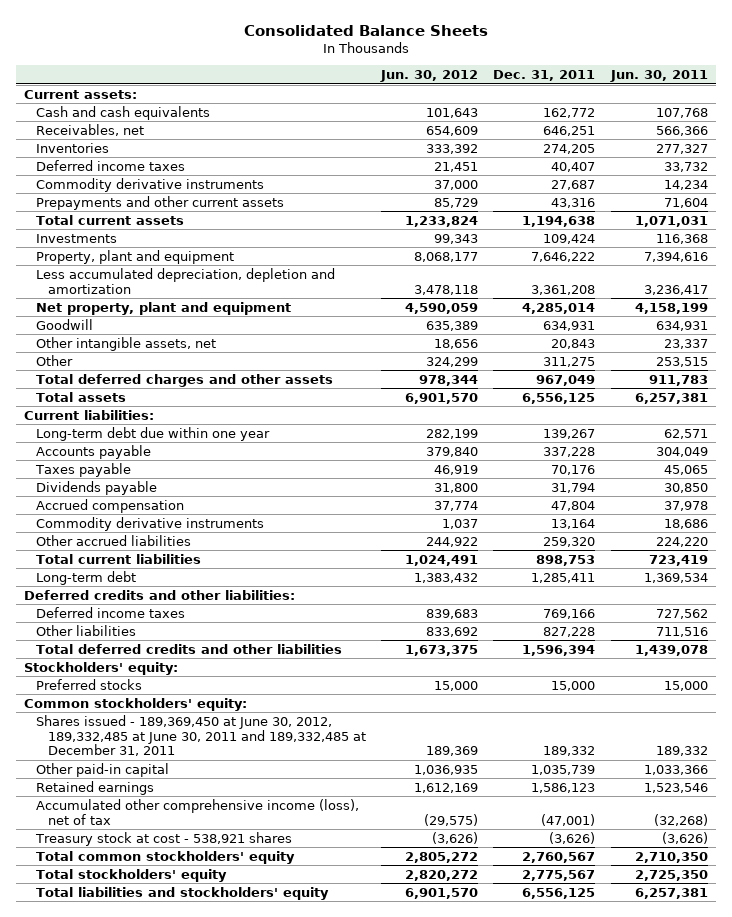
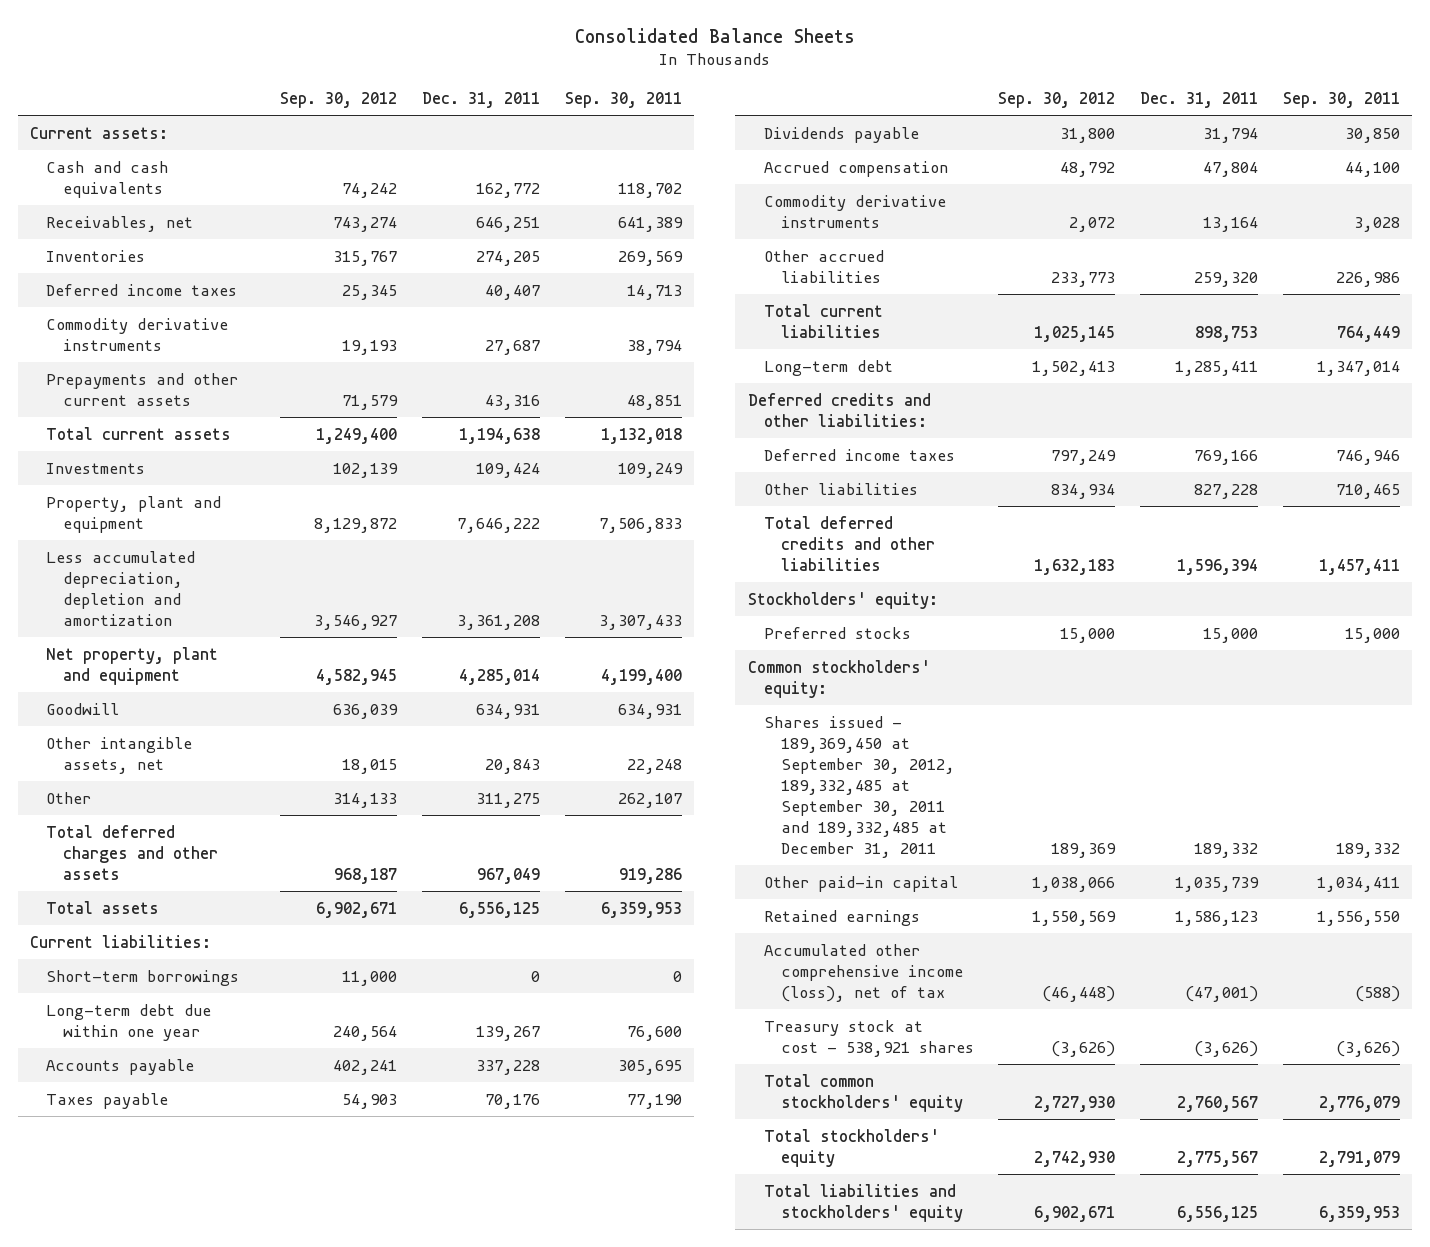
- | Jun. 30, 2012 | Dec. 31, 2011 | Jun. 30, 2011
+ | Sep. 30, 2012 | Dec. 31, 2011 | Sep. 30, 2011
+ Short-term borrowings | 11,000 | 0 | 0
- Shares issued - 189,369,450 at June 30, 2012, 189,332,485 at June 30, 2011 and 189,332,485 at December 31, 2011 | 189,369 | 189,332 | 189,332
+ Shares issued - 189,369,450 at September 30, 2012, 189,332,485 at September 30, 2011 and 189,332,485 at December 31, 2011 | 189,369 | 189,332 | 189,332

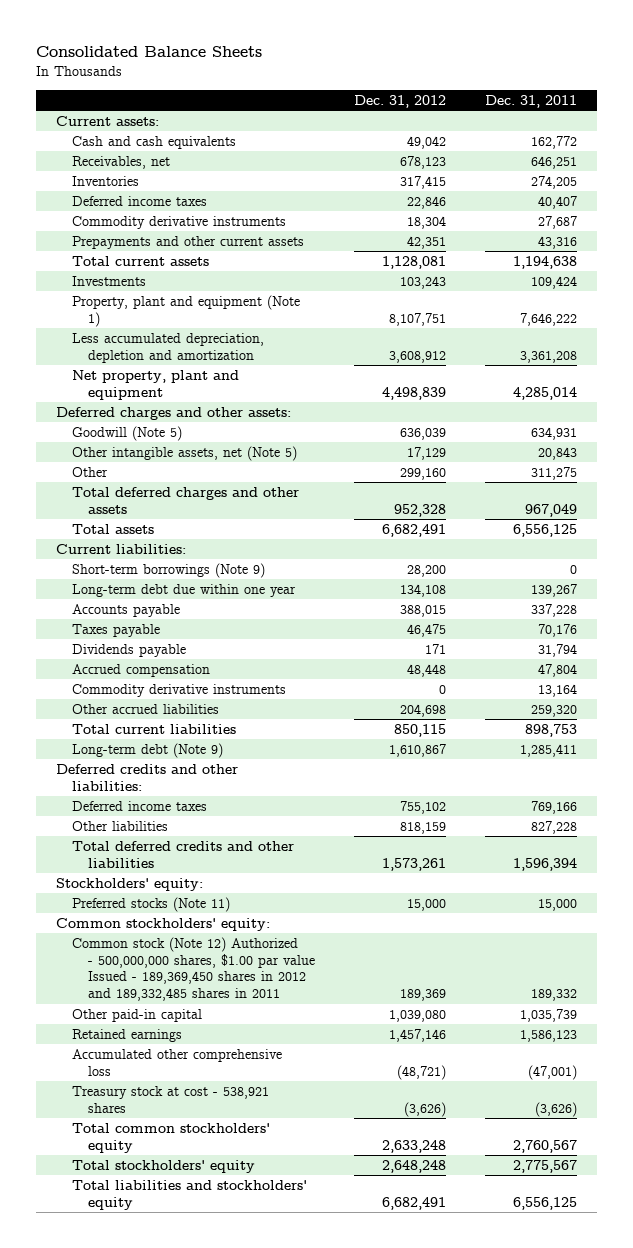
- | Sep. 30, 2012 | Dec. 31, 2011 | Sep. 30, 2011
+ | Dec. 31, 2012 | Dec. 31, 2011
- Property, plant and equipment | 8,129,872 | 7,646,222 | 7,506,833
+ Property, plant and equipment (Note 1) | 8,107,751 | 7,646,222
- Goodwill | 636,039 | 634,931 | 634,931
- Other intangible assets, net | 18,015 | 20,843 | 22,248
+ Deferred charges and other assets:
+ Goodwill (Note 5) | 636,039 | 634,931
+ Other intangible assets, net (Note 5) | 17,129 | 20,843
- Short-term borrowings | 11,000 | 0 | 0
+ Short-term borrowings (Note 9) | 28,200 | 0
- Long-term debt | 1,502,413 | 1,285,411 | 1,347,014
+ Long-term debt (Note 9) | 1,610,867 | 1,285,411
- Preferred stocks | 15,000 | 15,000 | 15,000
+ Preferred stocks (Note 11) | 15,000 | 15,000
- Shares issued - 189,369,450 at September 30, 2012, 189,332,485 at September 30, 2011 and 189,332,485 at December 31, 2011 | 189,369 | 189,332 | 189,332
+ Common stock (Note 12) Authorized - 500,000,000 shares, $1.00 par value Issued - 189,369,450 shares in 2012 and 189,332,485 shares in 2011 | 189,369 | 189,332
- Accumulated other comprehensive income (loss), net of tax | (46,448) | (47,001) | (588)
+ Accumulated other comprehensive loss | (48,721) | (47,001)

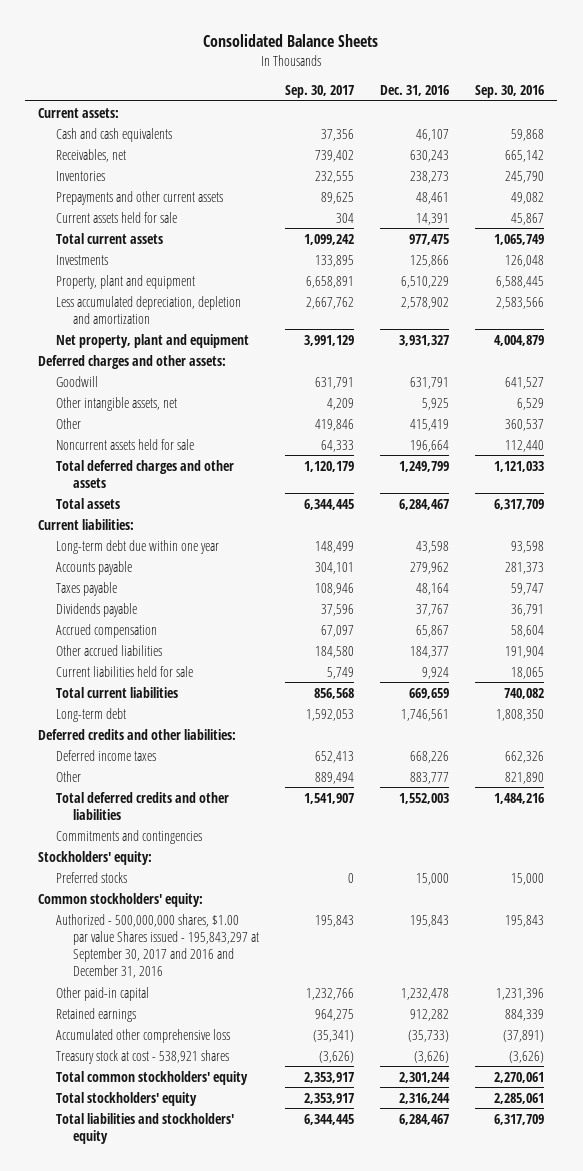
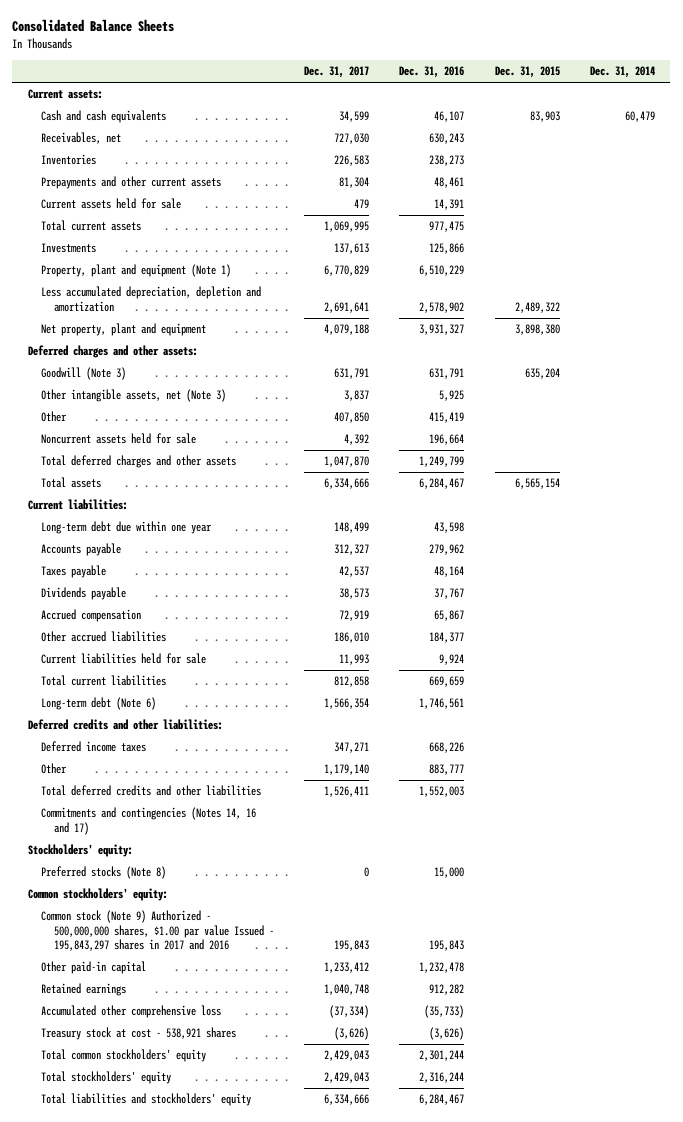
- | Sep. 30, 2017 | Dec. 31, 2016 | Sep. 30, 2016
+ | Dec. 31, 2017 | Dec. 31, 2016 | Dec. 31, 2015 | Dec. 31, 2014
- Property, plant and equipment | 6,658,891 | 6,510,229 | 6,588,445
+ Property, plant and equipment (Note 1) | 6,770,829 | 6,510,229 | |
- Goodwill | 631,791 | 631,791 | 641,527
- Other intangible assets, net | 4,209 | 5,925 | 6,529
+ Goodwill (Note 3) | 631,791 | 631,791 | 635,204 |
+ Other intangible assets, net (Note 3) | 3,837 | 5,925 | |
- Long-term debt | 1,592,053 | 1,746,561 | 1,808,350
+ Long-term debt (Note 6) | 1,566,354 | 1,746,561 | |
- Commitments and contingencies
+ Commitments and contingencies (Notes 14, 16 and 17)
- Preferred stocks | 0 | 15,000 | 15,000
+ Preferred stocks (Note 8) | 0 | 15,000 | |
- Authorized - 500,000,000 shares, $1.00 par value Shares issued - 195,843,297 at September 30, 2017 and 2016 and December 31, 2016 | 195,843 | 195,843 | 195,843
+ Common stock (Note 9) Authorized - 500,000,000 shares, $1.00 par value Issued - 195,843,297 shares in 2017 and 2016 | 195,843 | 195,843 | |

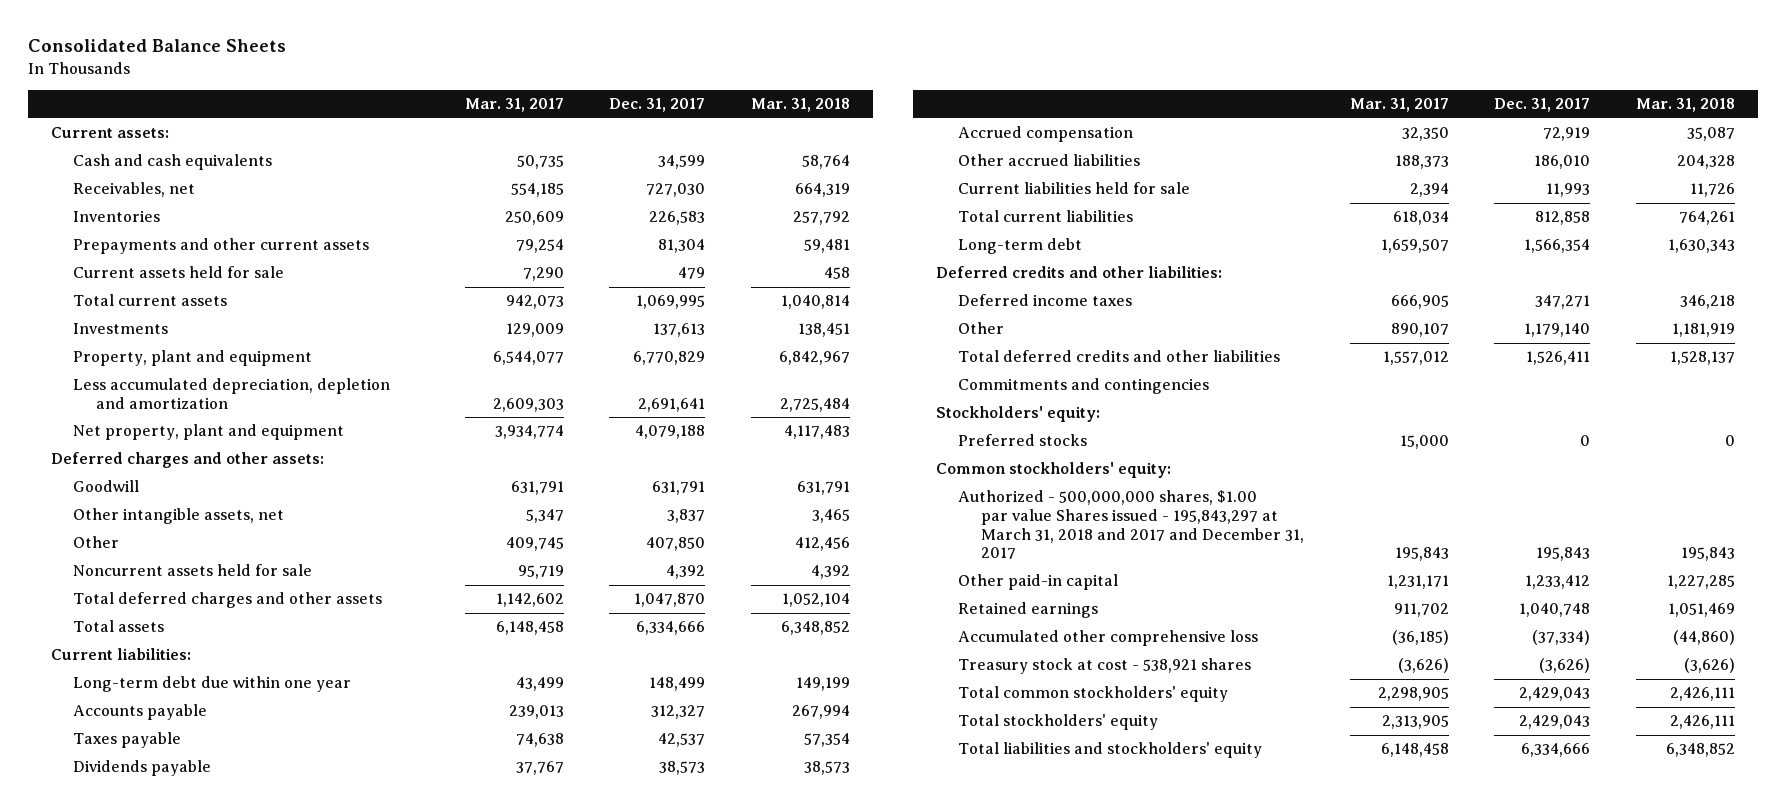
- | Dec. 31, 2017 | Dec. 31, 2016 | Dec. 31, 2015 | Dec. 31, 2014
+ | Mar. 31, 2017 | Dec. 31, 2017 | Mar. 31, 2018
- Property, plant and equipment (Note 1) | 6,770,829 | 6,510,229 | |
+ Property, plant and equipment | 6,544,077 | 6,770,829 | 6,842,967
- Goodwill (Note 3) | 631,791 | 631,791 | 635,204 |
- Other intangible assets, net (Note 3) | 3,837 | 5,925 | |
+ Goodwill | 631,791 | 631,791 | 631,791
+ Other intangible assets, net | 5,347 | 3,837 | 3,465
- Long-term debt (Note 6) | 1,566,354 | 1,746,561 | |
+ Long-term debt | 1,659,507 | 1,566,354 | 1,630,343
- Commitments and contingencies (Notes 14, 16 and 17)
+ Commitments and contingencies
- Preferred stocks (Note 8) | 0 | 15,000 | |
+ Preferred stocks | 15,000 | 0 | 0
- Common stock (Note 9) Authorized - 500,000,000 shares, $1.00 par value Issued - 195,843,297 shares in 2017 and 2016 | 195,843 | 195,843 | |
+ Authorized - 500,000,000 shares, $1.00 par value Shares issued - 195,843,297 at March 31, 2018 and 2017 and December 31, 2017 | 195,843 | 195,843 | 195,843

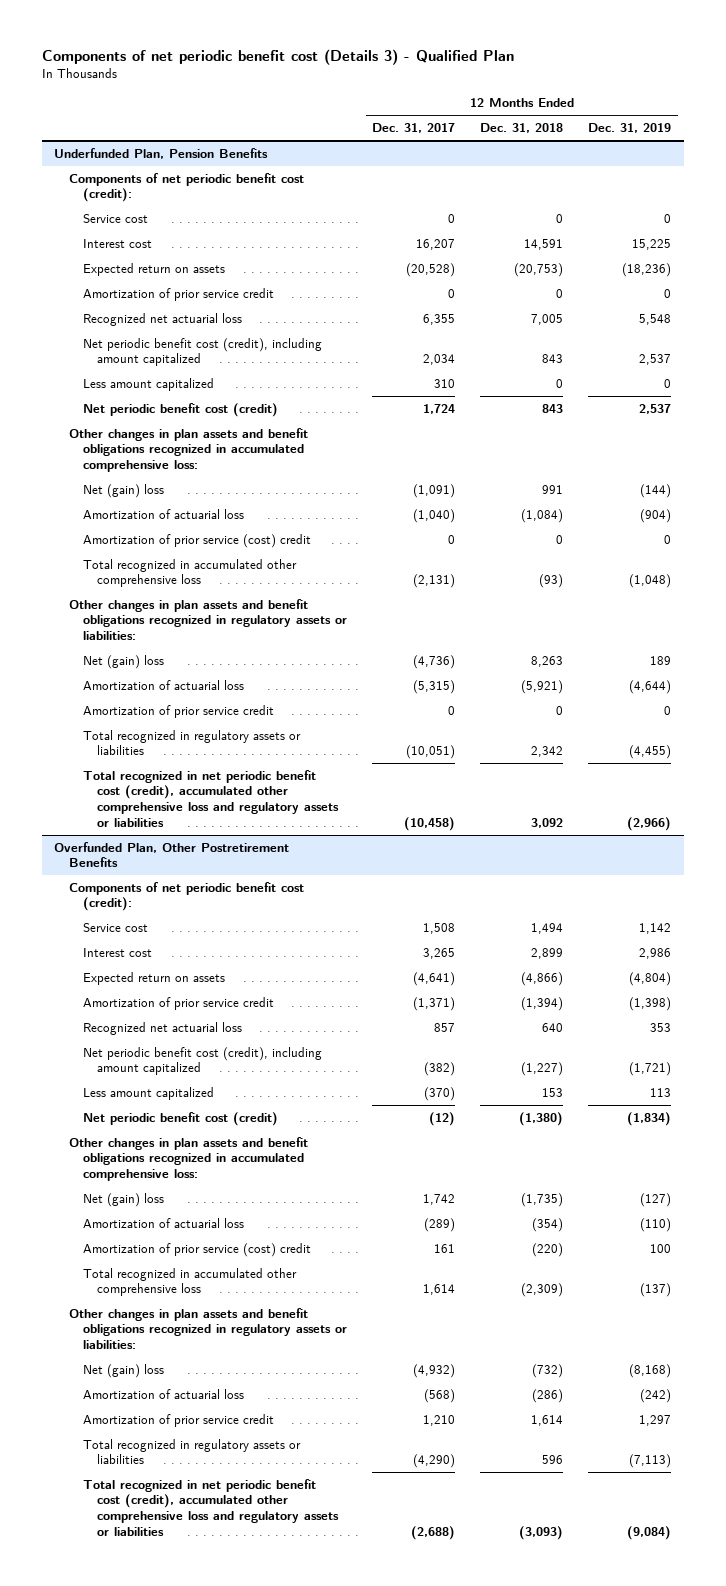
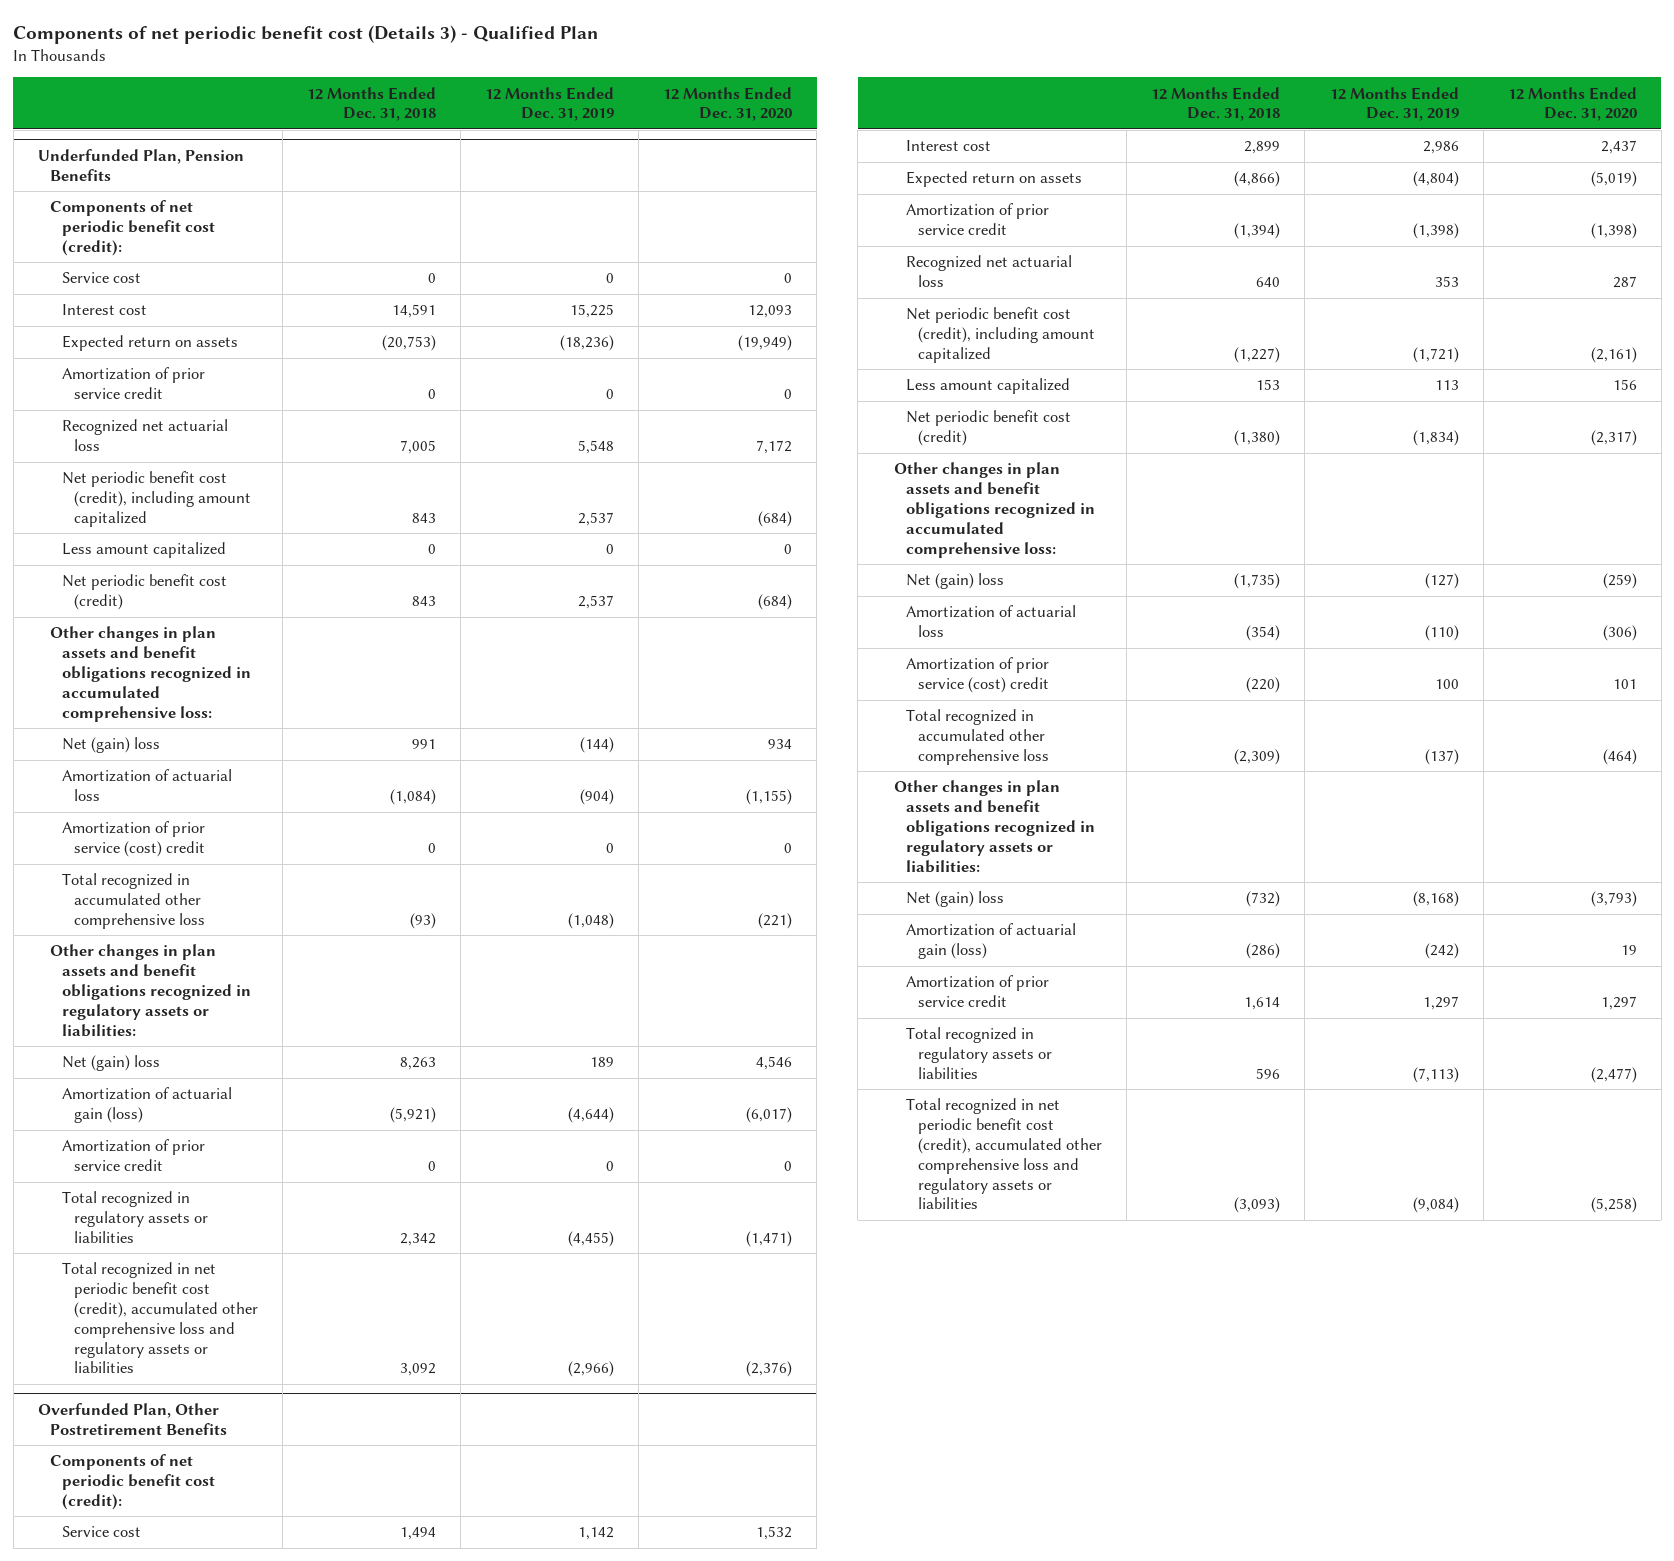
- | 12 Months Ended Dec. 31, 2017 | 12 Months Ended Dec. 31, 2018 | 12 Months Ended Dec. 31, 2019
+ | 12 Months Ended Dec. 31, 2018 | 12 Months Ended Dec. 31, 2019 | 12 Months Ended Dec. 31, 2020
@ Underfunded Plan, Pension Benefits
- Amortization of actuarial loss | (5,315) | (5,921) | (4,644)
+ Amortization of actuarial gain (loss) | (5,921) | (4,644) | (6,017)
@ Overfunded Plan, Other Postretirement Benefits
- Amortization of actuarial loss | (568) | (286) | (242)
+ Amortization of actuarial gain (loss) | (286) | (242) | 19

